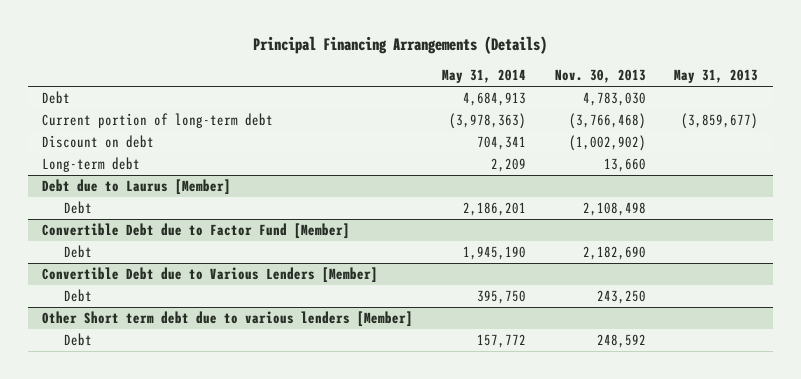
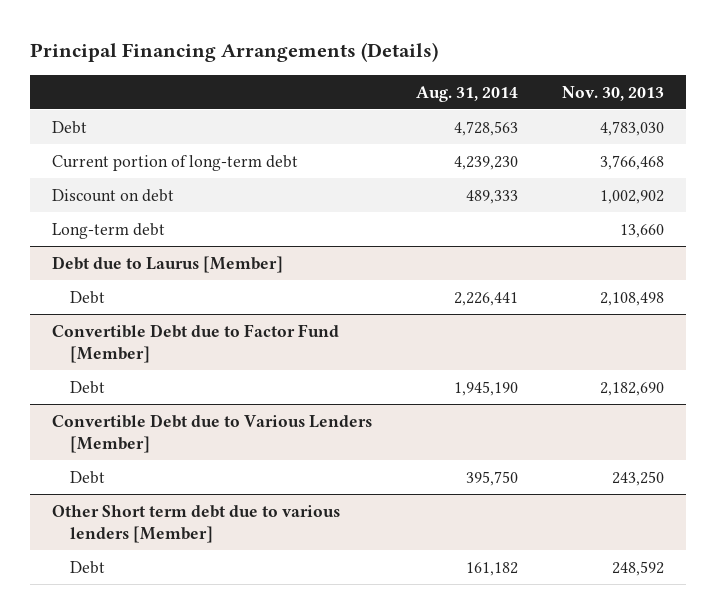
- | May 31, 2014 | Nov. 30, 2013 | May 31, 2013
+ | Aug. 31, 2014 | Nov. 30, 2013
- Current portion of long-term debt | (3,978,363) | (3,766,468) | (3,859,677)
- Discount on debt | 704,341 | (1,002,902) |
+ Current portion of long-term debt | 4,239,230 | 3,766,468
+ Discount on debt | 489,333 | 1,002,902

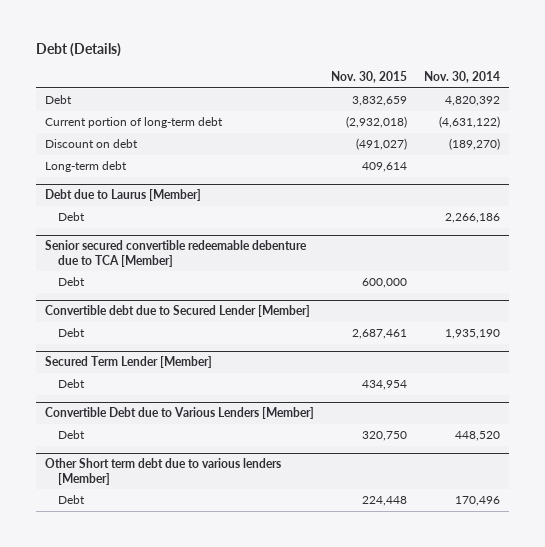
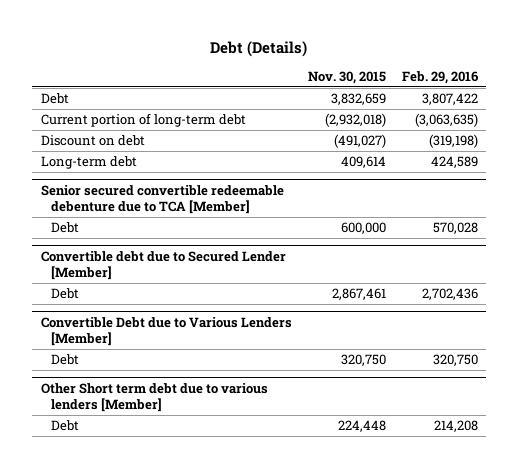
- | Nov. 30, 2015 | Nov. 30, 2014
+ | Nov. 30, 2015 | Feb. 29, 2016
- Debt due to Laurus [Member]
- Debt | | 2,266,186
@ Convertible debt due to Secured Lender [Member]
- Debt | 2,687,461 | 1,935,190
- Secured Term Lender [Member]
- Debt | 434,954 |
@ Convertible debt due to Secured Lender [Member]
+ Debt | 2,867,461 | 2,702,436

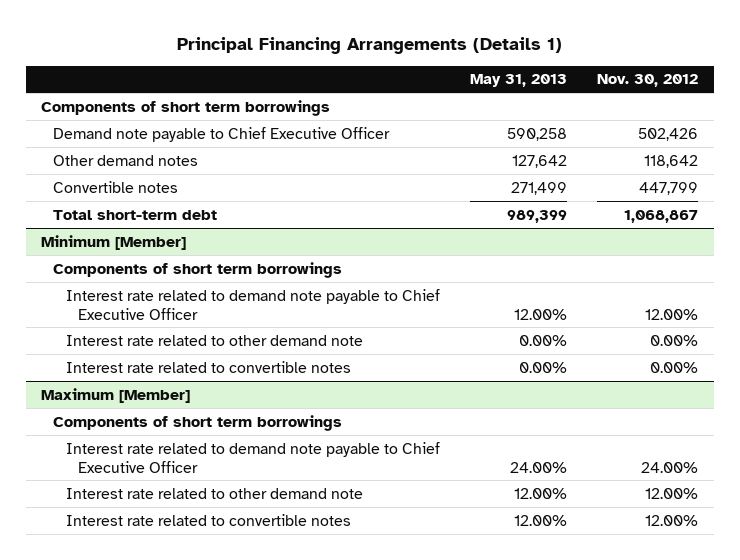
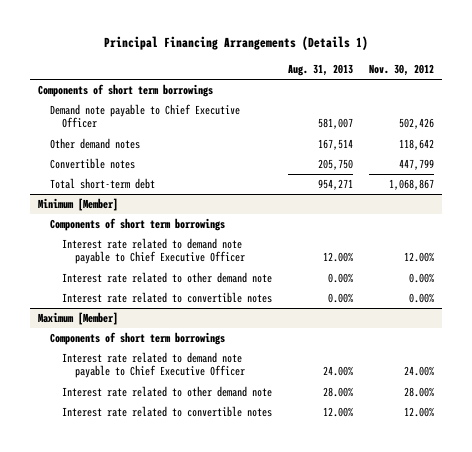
- | May 31, 2013 | Nov. 30, 2012
+ | Aug. 31, 2013 | Nov. 30, 2012
@ Maximum [Member]
- Interest rate related to other demand note | 12.00% | 12.00%
+ Interest rate related to other demand note | 28.00% | 28.00%

